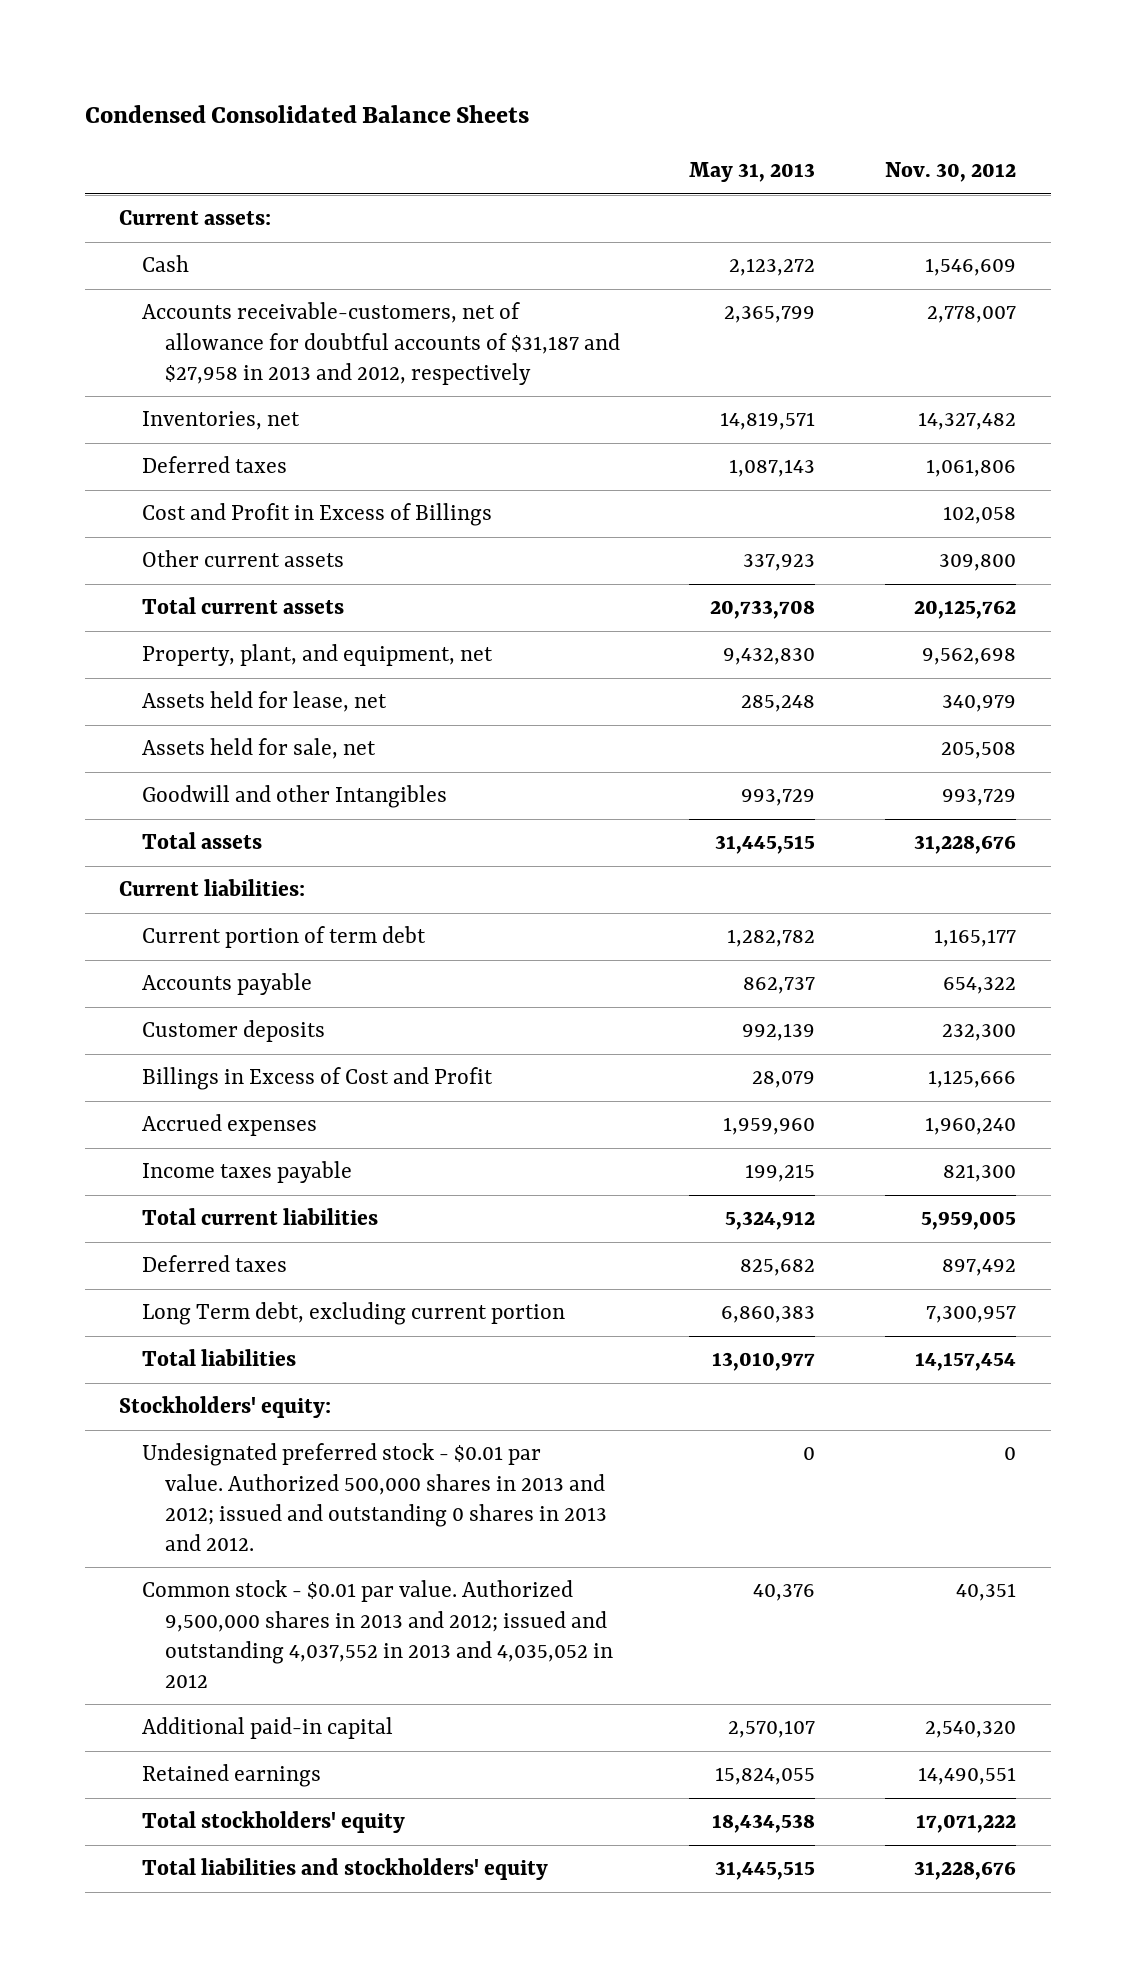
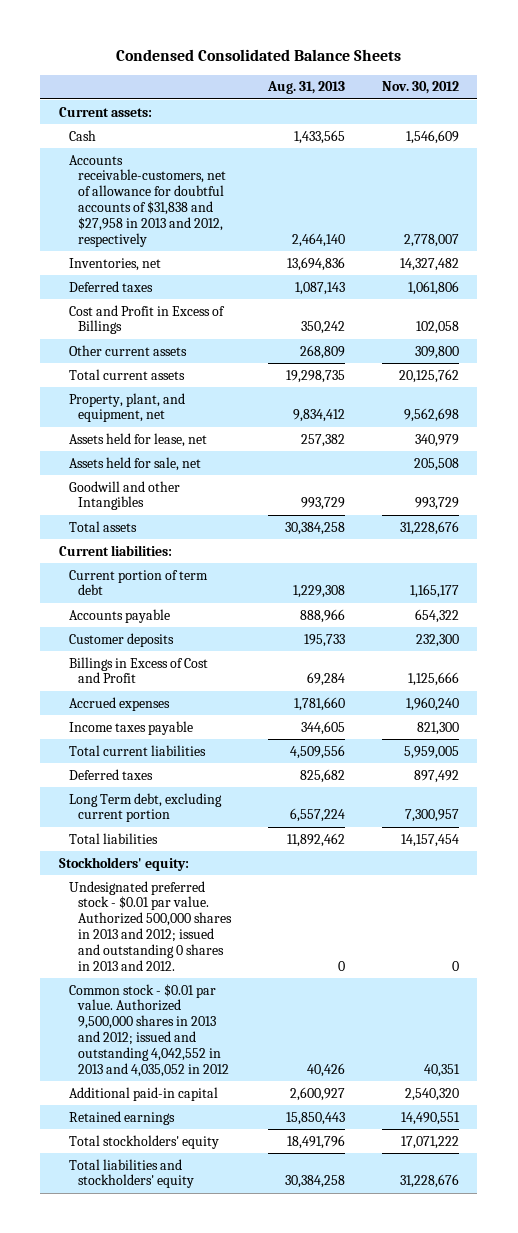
- | May 31, 2013 | Nov. 30, 2012
+ | Aug. 31, 2013 | Nov. 30, 2012
- Accounts receivable-customers, net of allowance for doubtful accounts of $31,187 and $27,958 in 2013 and 2012, respectively | 2,365,799 | 2,778,007
+ Accounts receivable-customers, net of allowance for doubtful accounts of $31,838 and $27,958 in 2013 and 2012, respectively | 2,464,140 | 2,778,007
- Common stock - $0.01 par value. Authorized 9,500,000 shares in 2013 and 2012; issued and outstanding 4,037,552 in 2013 and 4,035,052 in 2012 | 40,376 | 40,351
+ Common stock - $0.01 par value. Authorized 9,500,000 shares in 2013 and 2012; issued and outstanding 4,042,552 in 2013 and 4,035,052 in 2012 | 40,426 | 40,351

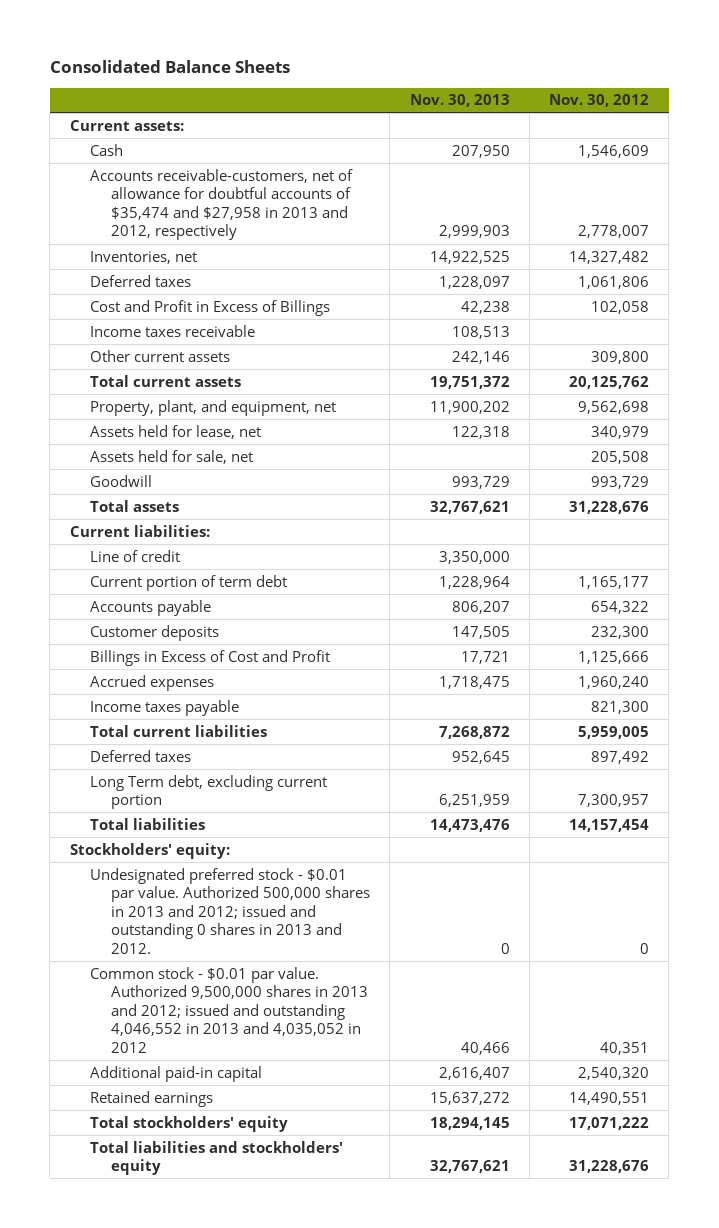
- Condensed Consolidated Balance Sheets
+ Consolidated Balance Sheets
- | Aug. 31, 2013 | Nov. 30, 2012
+ | Nov. 30, 2013 | Nov. 30, 2012
- Accounts receivable-customers, net of allowance for doubtful accounts of $31,838 and $27,958 in 2013 and 2012, respectively | 2,464,140 | 2,778,007
+ Accounts receivable-customers, net of allowance for doubtful accounts of $35,474 and $27,958 in 2013 and 2012, respectively | 2,999,903 | 2,778,007
+ Income taxes receivable | 108,513 |
- Goodwill and other Intangibles | 993,729 | 993,729
+ Goodwill | 993,729 | 993,729
+ Line of credit | 3,350,000 |
- Common stock - $0.01 par value. Authorized 9,500,000 shares in 2013 and 2012; issued and outstanding 4,042,552 in 2013 and 4,035,052 in 2012 | 40,426 | 40,351
+ Common stock - $0.01 par value. Authorized 9,500,000 shares in 2013 and 2012; issued and outstanding 4,046,552 in 2013 and 4,035,052 in 2012 | 40,466 | 40,351

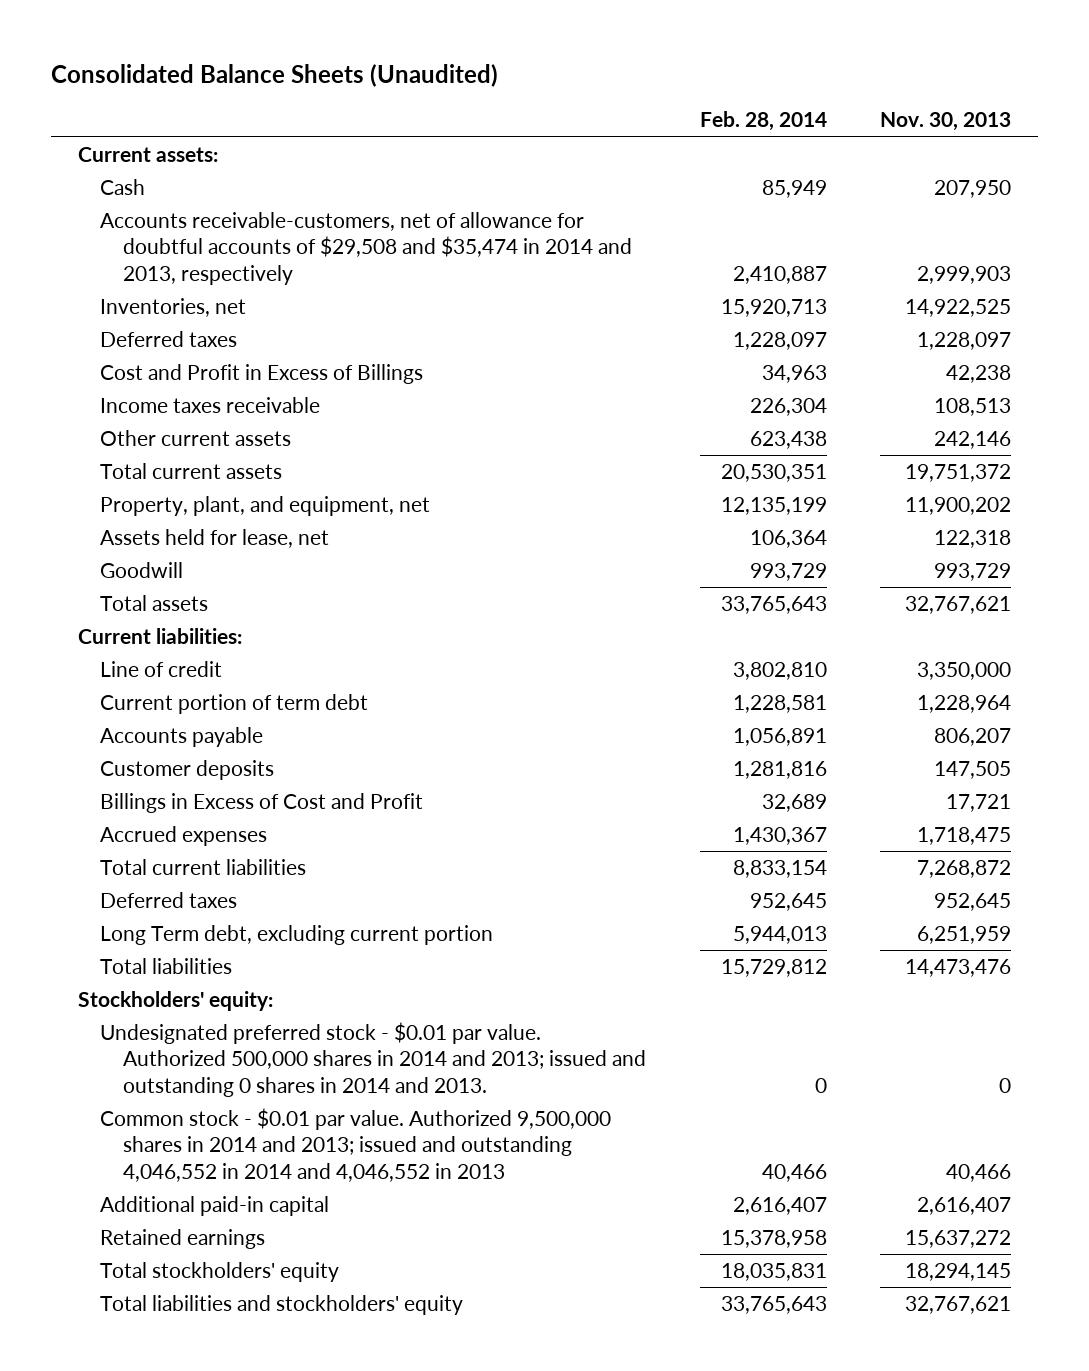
- Consolidated Balance Sheets
+ Consolidated Balance Sheets (Unaudited)
- | Nov. 30, 2013 | Nov. 30, 2012
+ | Feb. 28, 2014 | Nov. 30, 2013
- Accounts receivable-customers, net of allowance for doubtful accounts of $35,474 and $27,958 in 2013 and 2012, respectively | 2,999,903 | 2,778,007
+ Accounts receivable-customers, net of allowance for doubtful accounts of $29,508 and $35,474 in 2014 and 2013, respectively | 2,410,887 | 2,999,903
- Assets held for sale, net | | 205,508
- Income taxes payable | | 821,300
- Undesignated preferred stock - $0.01 par value. Authorized 500,000 shares in 2013 and 2012; issued and outstanding 0 shares in 2013 and 2012. | 0 | 0
- Common stock - $0.01 par value. Authorized 9,500,000 shares in 2013 and 2012; issued and outstanding 4,046,552 in 2013 and 4,035,052 in 2012 | 40,466 | 40,351
+ Undesignated preferred stock - $0.01 par value. Authorized 500,000 shares in 2014 and 2013; issued and outstanding 0 shares in 2014 and 2013. | 0 | 0
+ Common stock - $0.01 par value. Authorized 9,500,000 shares in 2014 and 2013; issued and outstanding 4,046,552 in 2014 and 4,046,552 in 2013 | 40,466 | 40,466

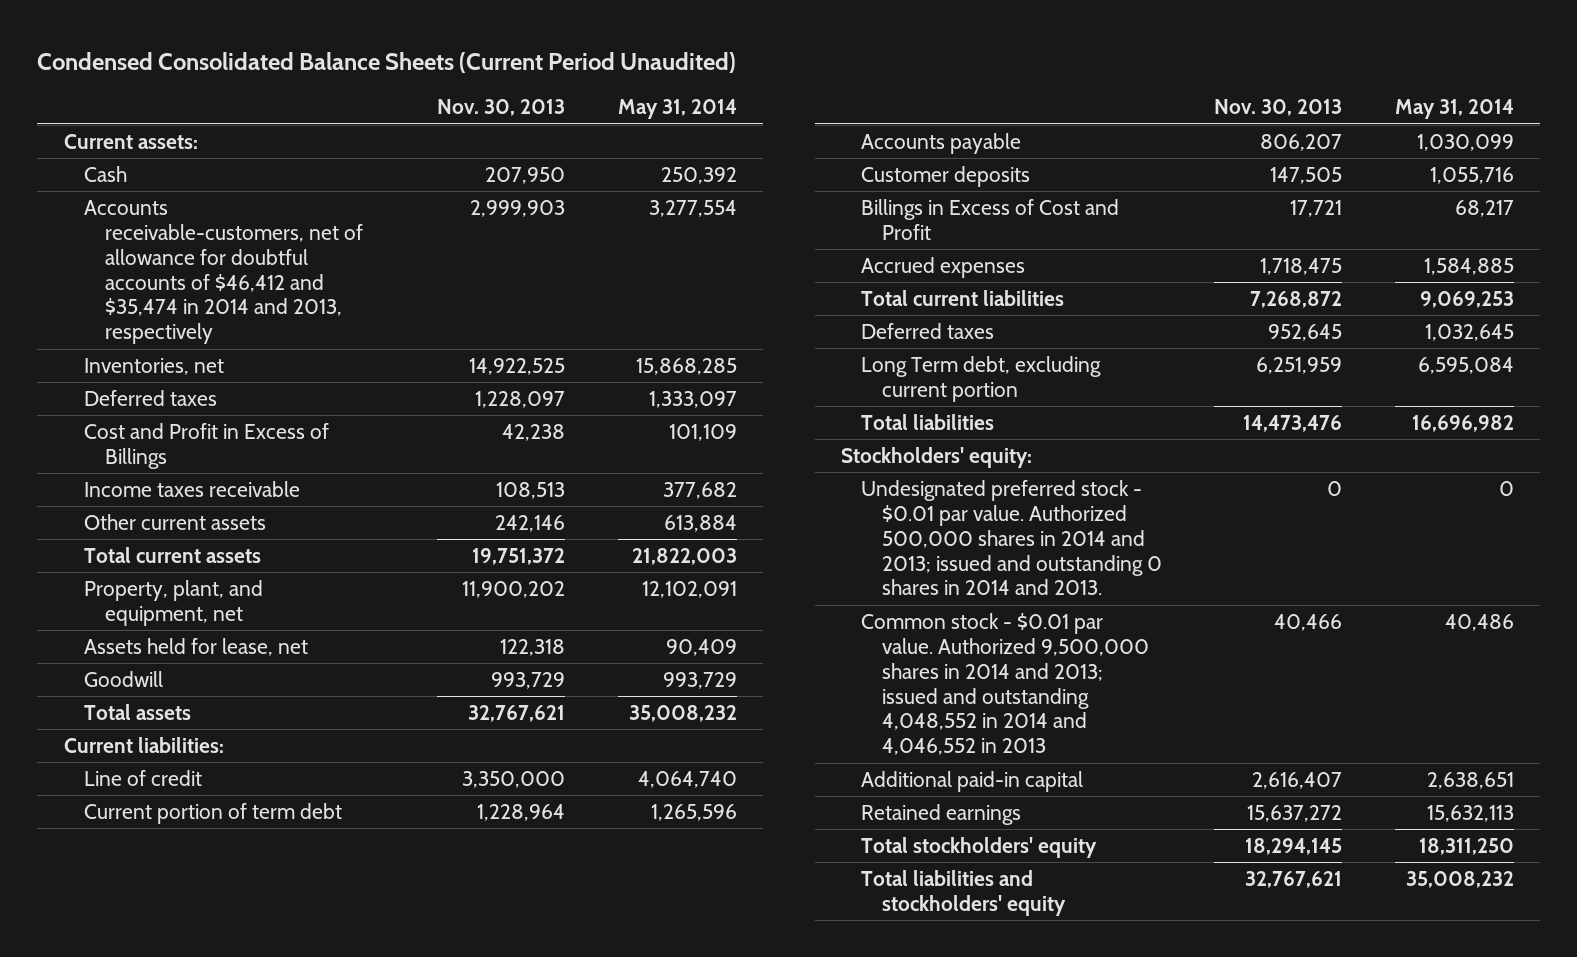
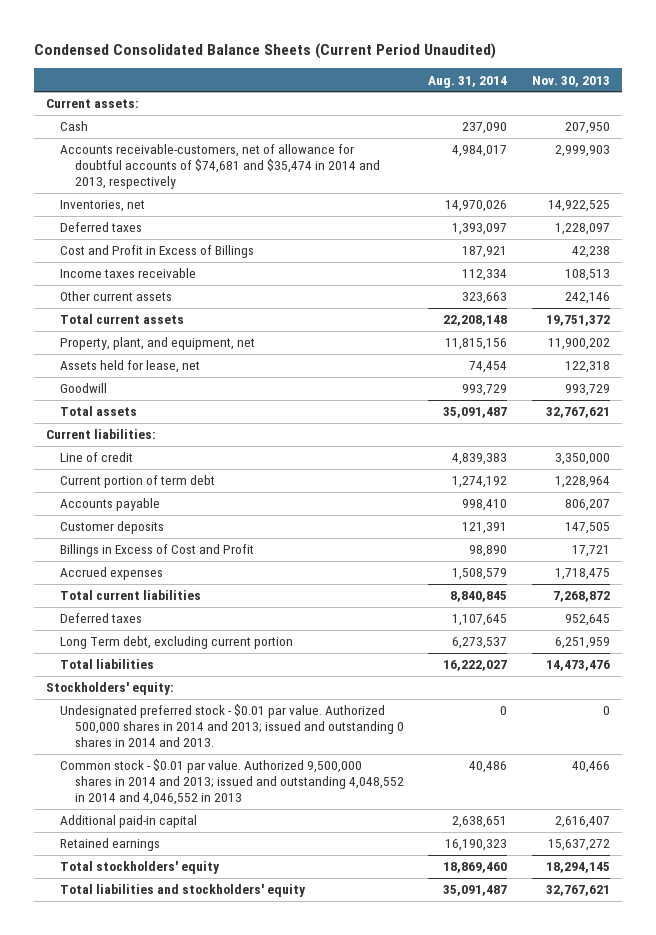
- | Nov. 30, 2013 | May 31, 2014
+ | Aug. 31, 2014 | Nov. 30, 2013
- Accounts receivable-customers, net of allowance for doubtful accounts of $46,412 and $35,474 in 2014 and 2013, respectively | 2,999,903 | 3,277,554
+ Accounts receivable-customers, net of allowance for doubtful accounts of $74,681 and $35,474 in 2014 and 2013, respectively | 4,984,017 | 2,999,903

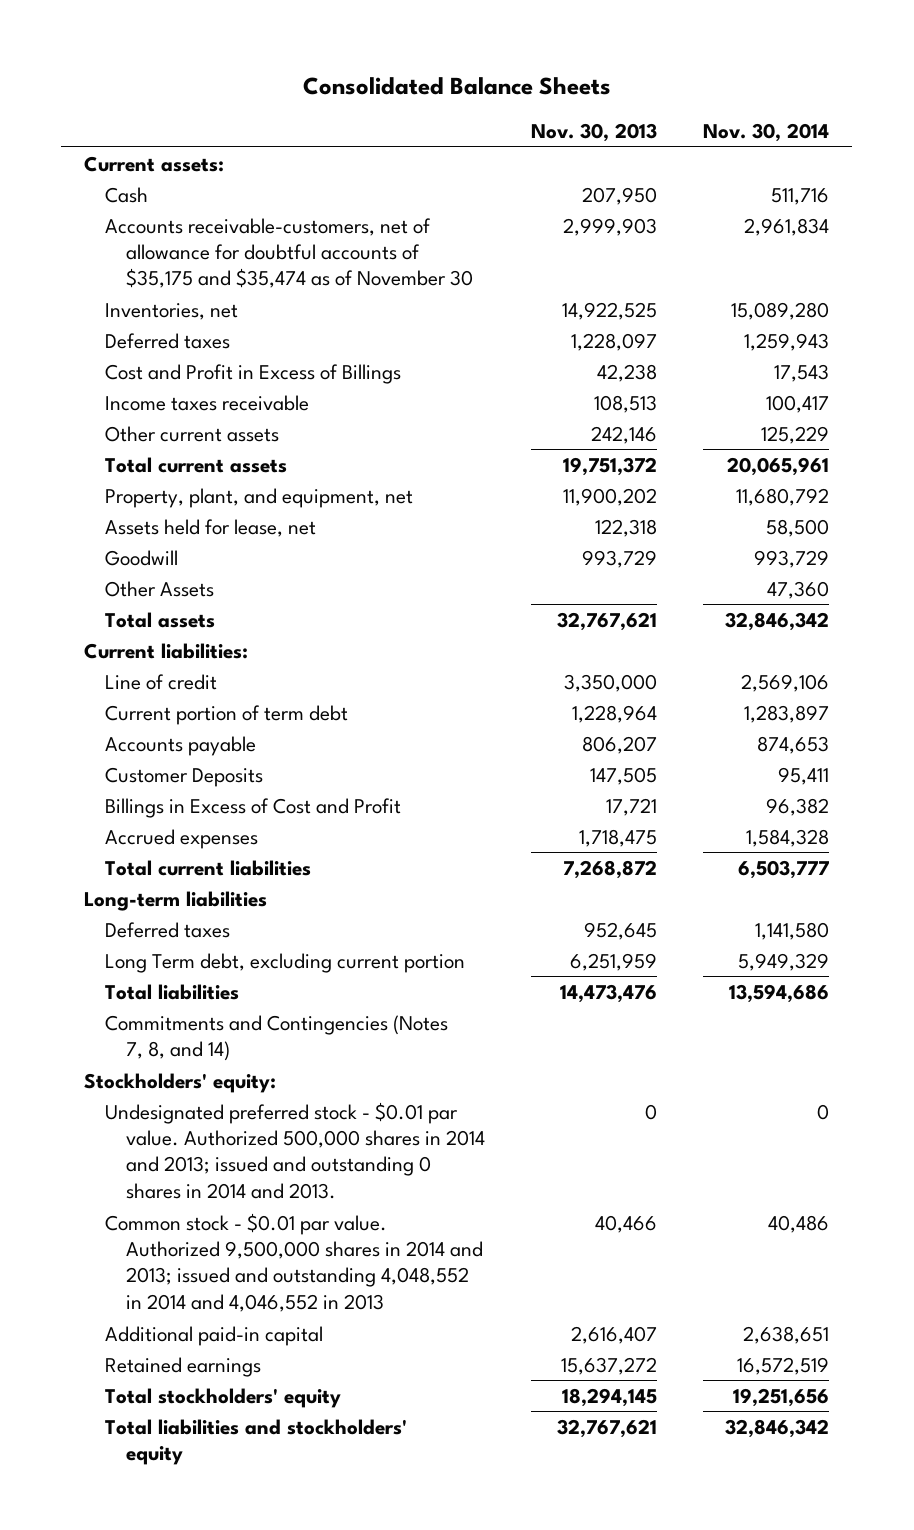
- Condensed Consolidated Balance Sheets (Current Period Unaudited)
+ Consolidated Balance Sheets
- | Aug. 31, 2014 | Nov. 30, 2013
+ | Nov. 30, 2013 | Nov. 30, 2014
- Accounts receivable-customers, net of allowance for doubtful accounts of $74,681 and $35,474 in 2014 and 2013, respectively | 4,984,017 | 2,999,903
+ Accounts receivable-customers, net of allowance for doubtful accounts of $35,175 and $35,474 as of November 30 | 2,999,903 | 2,961,834
+ Other Assets | | 47,360
- Customer deposits | 121,391 | 147,505
+ Customer Deposits | 147,505 | 95,411
+ Long-term liabilities
+ Commitments and Contingencies (Notes 7, 8, and 14)

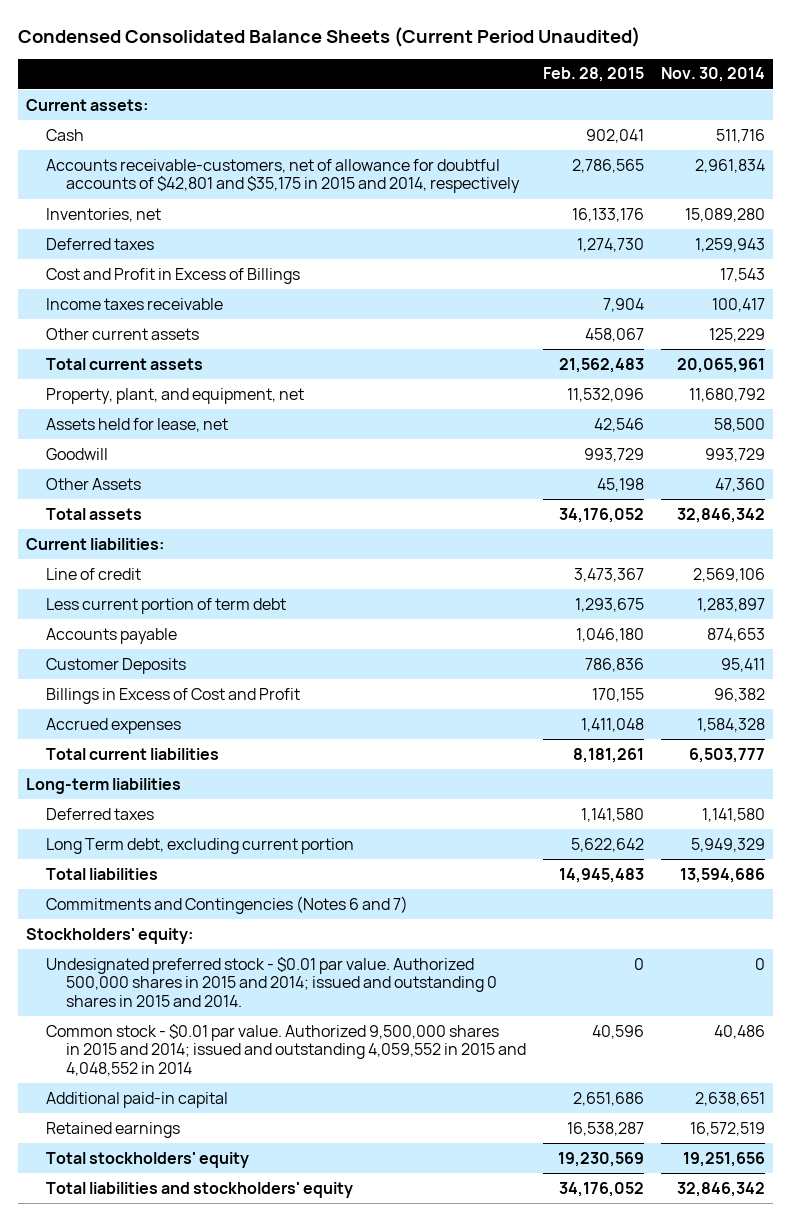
- Consolidated Balance Sheets
+ Condensed Consolidated Balance Sheets (Current Period Unaudited)
- | Nov. 30, 2013 | Nov. 30, 2014
+ | Feb. 28, 2015 | Nov. 30, 2014
- Accounts receivable-customers, net of allowance for doubtful accounts of $35,175 and $35,474 as of November 30 | 2,999,903 | 2,961,834
+ Accounts receivable-customers, net of allowance for doubtful accounts of $42,801 and $35,175 in 2015 and 2014, respectively | 2,786,565 | 2,961,834
- Current portion of term debt | 1,228,964 | 1,283,897
+ Less current portion of term debt | 1,293,675 | 1,283,897
- Commitments and Contingencies (Notes 7, 8, and 14)
+ Commitments and Contingencies (Notes 6 and 7)
- Undesignated preferred stock - $0.01 par value. Authorized 500,000 shares in 2014 and 2013; issued and outstanding 0 shares in 2014 and 2013. | 0 | 0
- Common stock - $0.01 par value. Authorized 9,500,000 shares in 2014 and 2013; issued and outstanding 4,048,552 in 2014 and 4,046,552 in 2013 | 40,466 | 40,486
+ Undesignated preferred stock - $0.01 par value. Authorized 500,000 shares in 2015 and 2014; issued and outstanding 0 shares in 2015 and 2014. | 0 | 0
+ Common stock - $0.01 par value. Authorized 9,500,000 shares in 2015 and 2014; issued and outstanding 4,059,552 in 2015 and 4,048,552 in 2014 | 40,596 | 40,486

